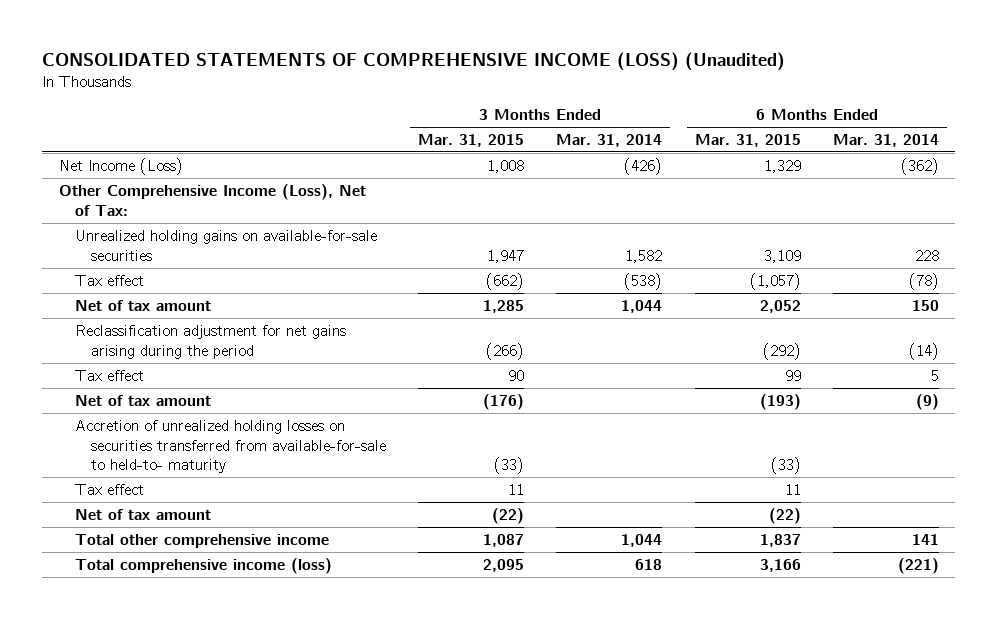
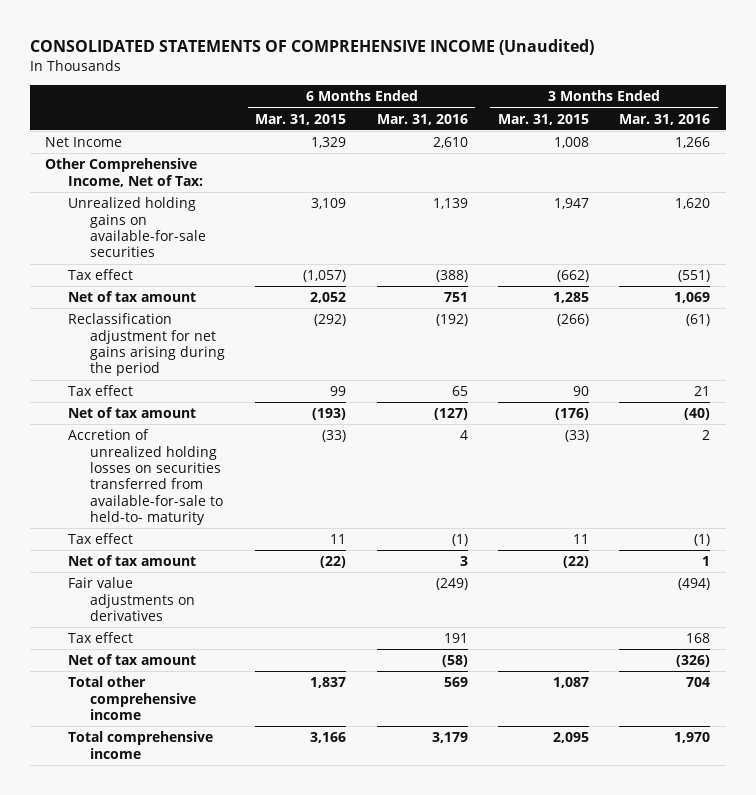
- CONSOLIDATED STATEMENTS OF COMPREHENSIVE INCOME (LOSS) (Unaudited)
+ CONSOLIDATED STATEMENTS OF COMPREHENSIVE INCOME (Unaudited)
- | 3 Months Ended Mar. 31, 2015 | 3 Months Ended Mar. 31, 2014 | 6 Months Ended Mar. 31, 2015 | 6 Months Ended Mar. 31, 2014
+ | 6 Months Ended Mar. 31, 2015 | 6 Months Ended Mar. 31, 2016 | 3 Months Ended Mar. 31, 2015 | 3 Months Ended Mar. 31, 2016
- Net Income (Loss) | 1,008 | (426) | 1,329 | (362)
- Other Comprehensive Income (Loss), Net of Tax:
+ Net Income | 1,329 | 2,610 | 1,008 | 1,266
+ Other Comprehensive Income, Net of Tax:
+ Fair value adjustments on derivatives | | (249) | | (494)
+ Tax effect | | 191 | | 168
+ Net of tax amount | | (58) | | (326)
- Total comprehensive income (loss) | 2,095 | 618 | 3,166 | (221)
+ Total comprehensive income | 3,166 | 3,179 | 2,095 | 1,970

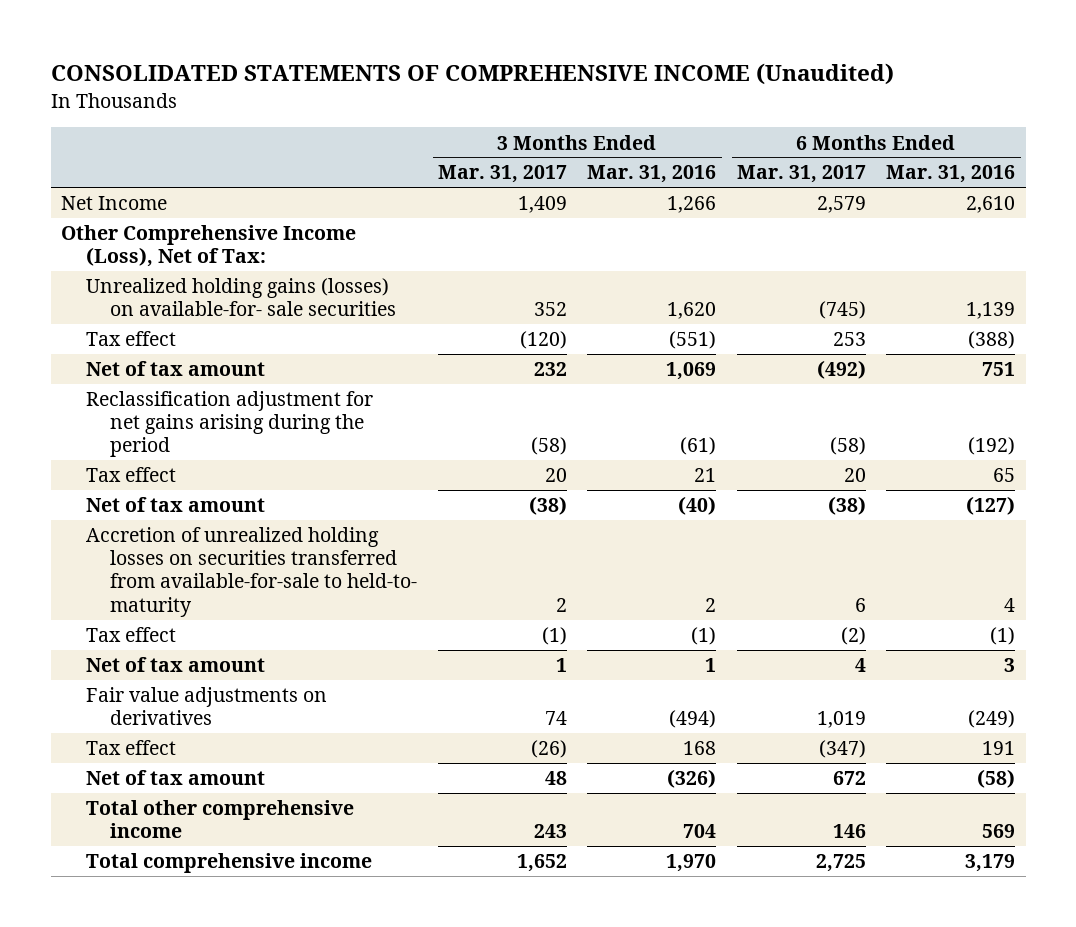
- | 6 Months Ended Mar. 31, 2015 | 6 Months Ended Mar. 31, 2016 | 3 Months Ended Mar. 31, 2015 | 3 Months Ended Mar. 31, 2016
+ | 3 Months Ended Mar. 31, 2017 | 3 Months Ended Mar. 31, 2016 | 6 Months Ended Mar. 31, 2017 | 6 Months Ended Mar. 31, 2016
- Other Comprehensive Income, Net of Tax:
- Unrealized holding gains on available-for-sale securities | 3,109 | 1,139 | 1,947 | 1,620
+ Other Comprehensive Income (Loss), Net of Tax:
+ Unrealized holding gains (losses) on available-for- sale securities | 352 | 1,620 | (745) | 1,139

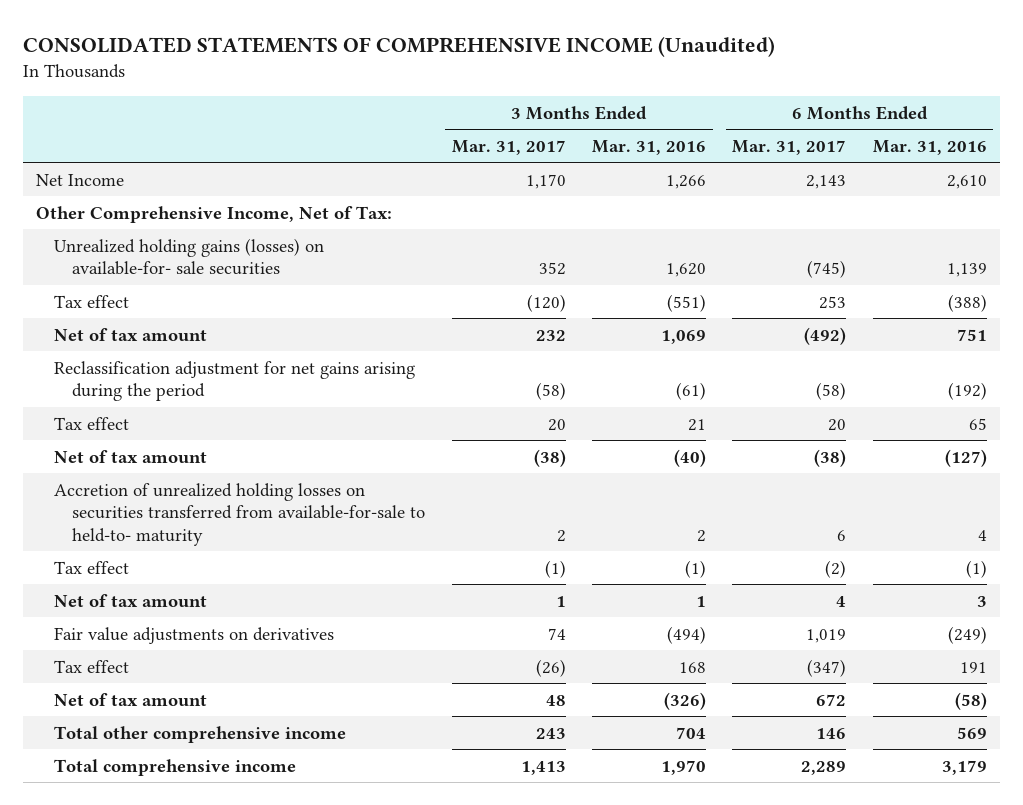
- Net Income | 1,409 | 1,266 | 2,579 | 2,610
- Other Comprehensive Income (Loss), Net of Tax:
+ Net Income | 1,170 | 1,266 | 2,143 | 2,610
+ Other Comprehensive Income, Net of Tax:
- Total comprehensive income | 1,652 | 1,970 | 2,725 | 3,179
+ Total comprehensive income | 1,413 | 1,970 | 2,289 | 3,179

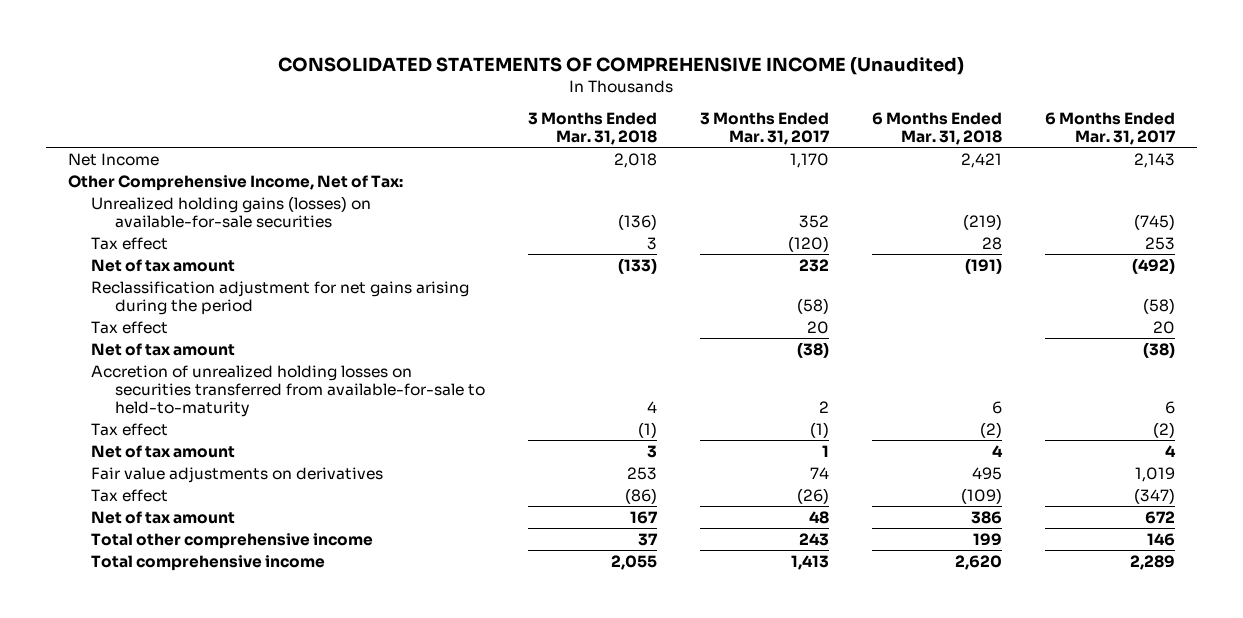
- | 3 Months Ended Mar. 31, 2017 | 3 Months Ended Mar. 31, 2016 | 6 Months Ended Mar. 31, 2017 | 6 Months Ended Mar. 31, 2016
+ | 3 Months Ended Mar. 31, 2018 | 3 Months Ended Mar. 31, 2017 | 6 Months Ended Mar. 31, 2018 | 6 Months Ended Mar. 31, 2017
- Unrealized holding gains (losses) on available-for- sale securities | 352 | 1,620 | (745) | 1,139
+ Unrealized holding gains (losses) on available-for-sale securities | (136) | 352 | (219) | (745)
- Accretion of unrealized holding losses on securities transferred from available-for-sale to held-to- maturity | 2 | 2 | 6 | 4
+ Accretion of unrealized holding losses on securities transferred from available-for-sale to held-to-maturity | 4 | 2 | 6 | 6

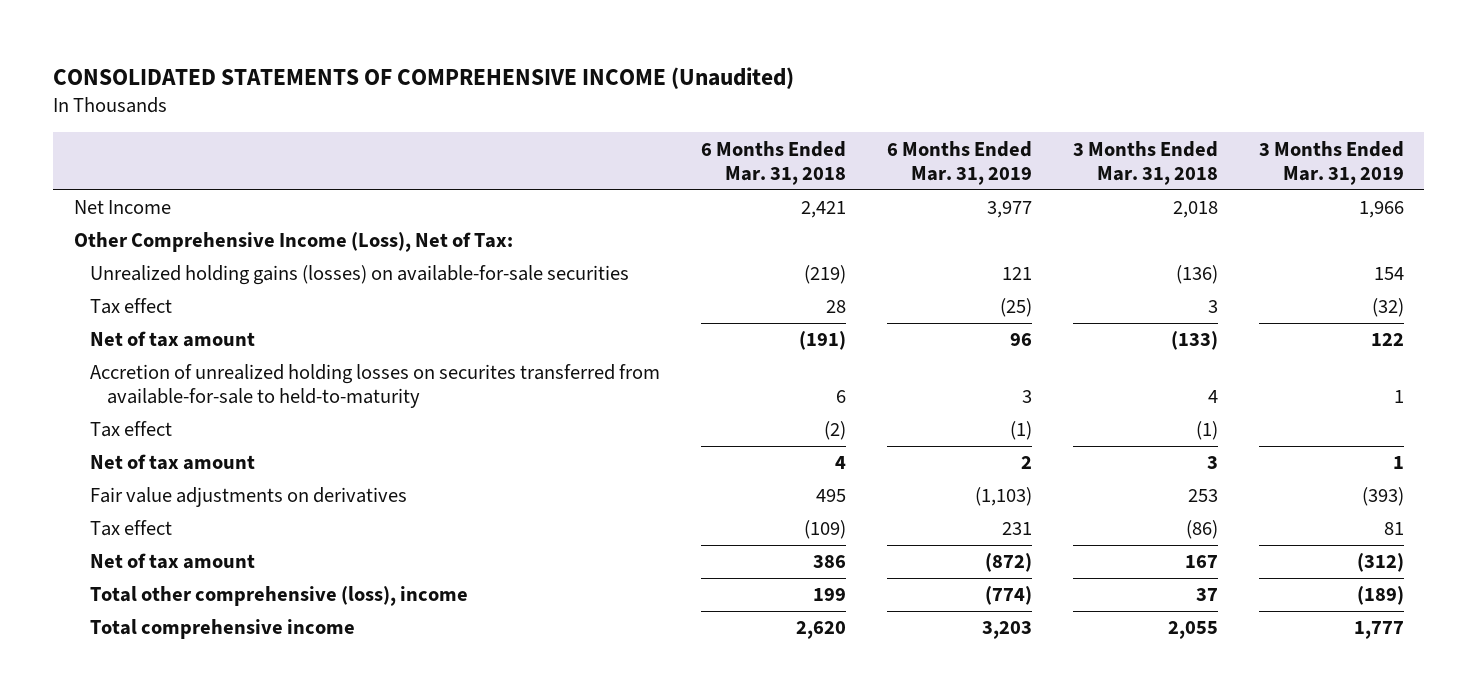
- | 3 Months Ended Mar. 31, 2018 | 3 Months Ended Mar. 31, 2017 | 6 Months Ended Mar. 31, 2018 | 6 Months Ended Mar. 31, 2017
+ | 6 Months Ended Mar. 31, 2018 | 6 Months Ended Mar. 31, 2019 | 3 Months Ended Mar. 31, 2018 | 3 Months Ended Mar. 31, 2019
- Other Comprehensive Income, Net of Tax:
+ Other Comprehensive Income (Loss), Net of Tax:
- Reclassification adjustment for net gains arising during the period | | (58) | | (58)
- Tax effect | | 20 | | 20
- Net of tax amount | | (38) | | (38)
- Accretion of unrealized holding losses on securities transferred from available-for-sale to held-to-maturity | 4 | 2 | 6 | 6
+ Accretion of unrealized holding losses on securites transferred from available-for-sale to held-to-maturity | 6 | 3 | 4 | 1
- Total other comprehensive income | 37 | 243 | 199 | 146
+ Total other comprehensive (loss), income | 199 | (774) | 37 | (189)

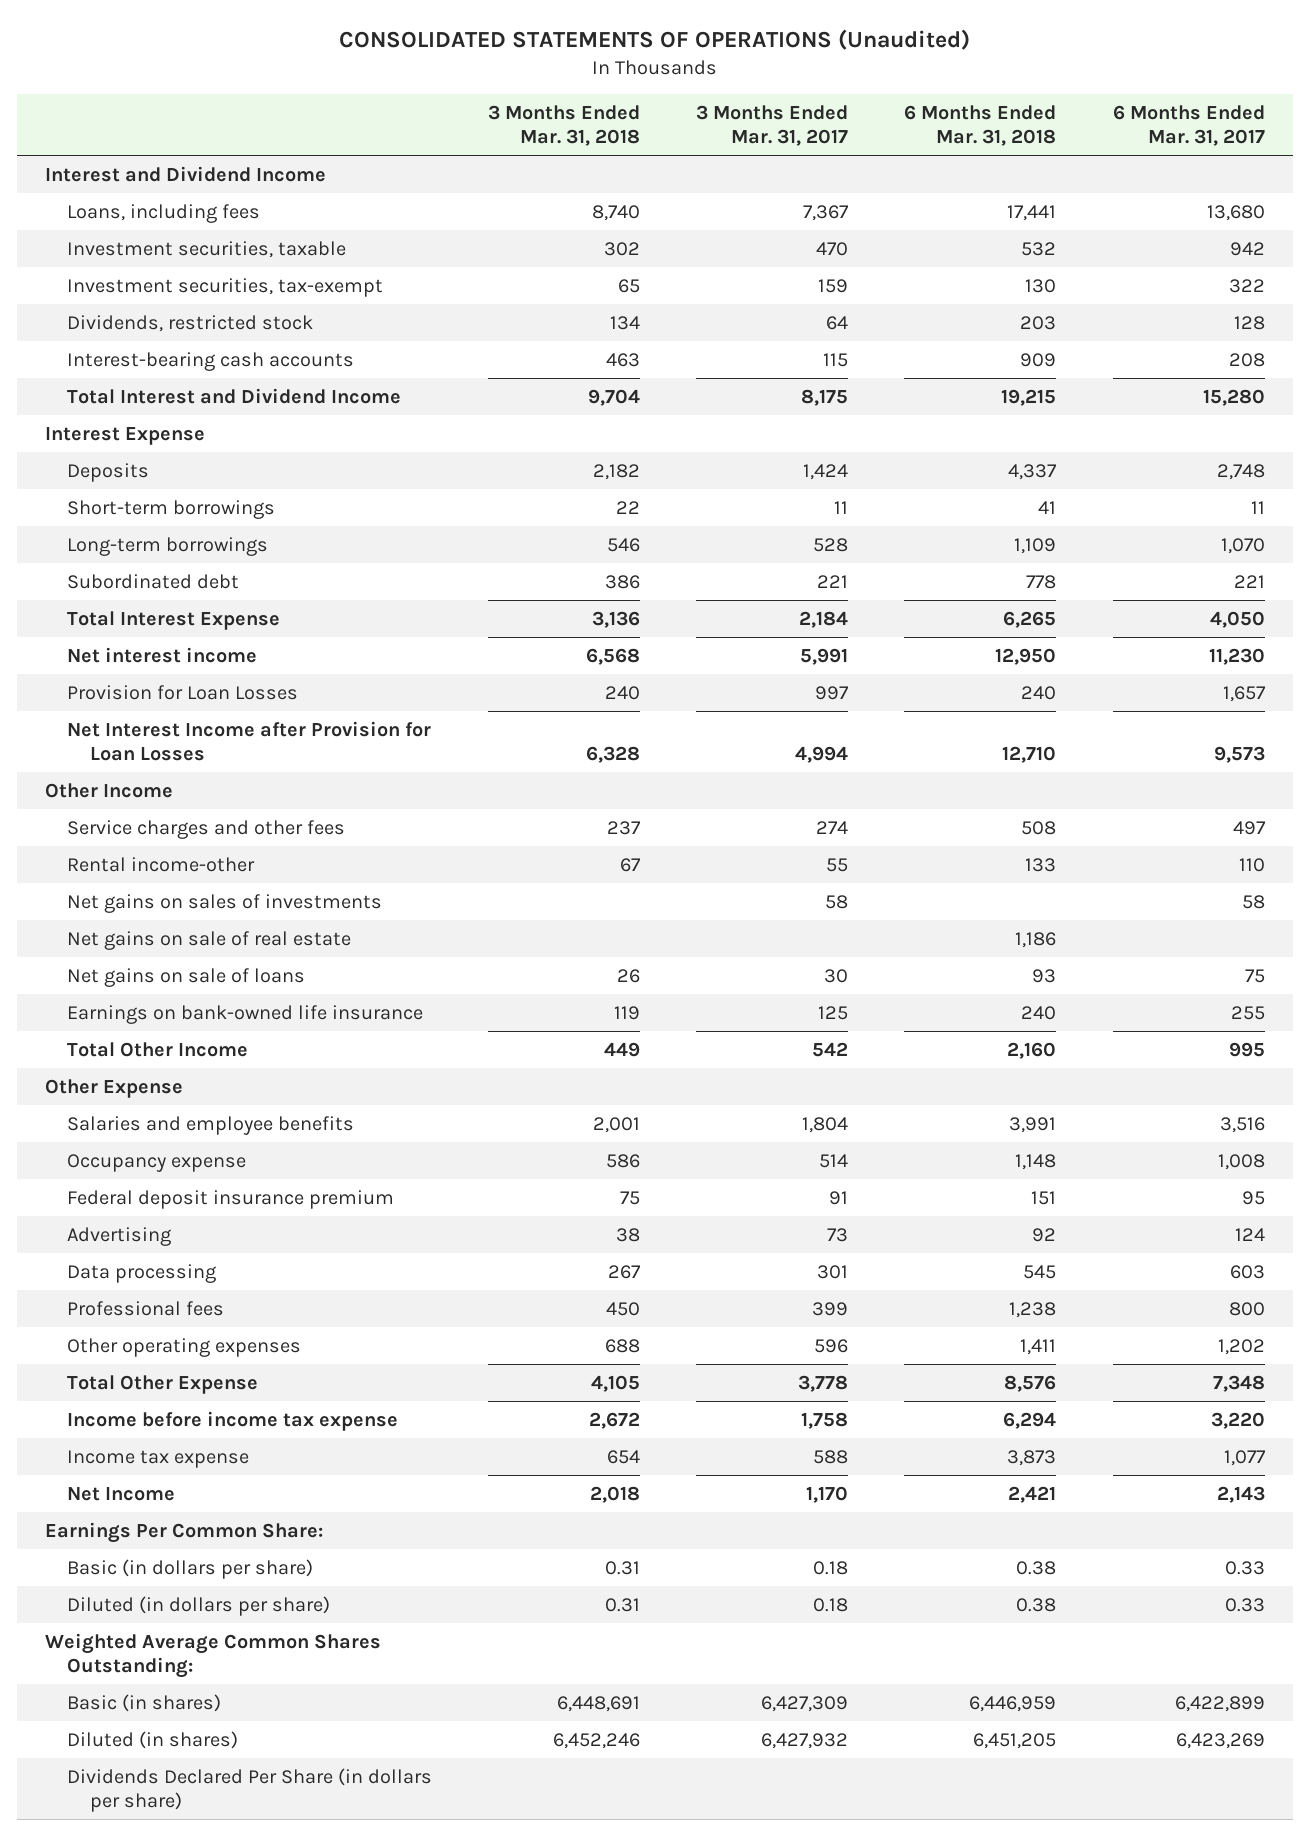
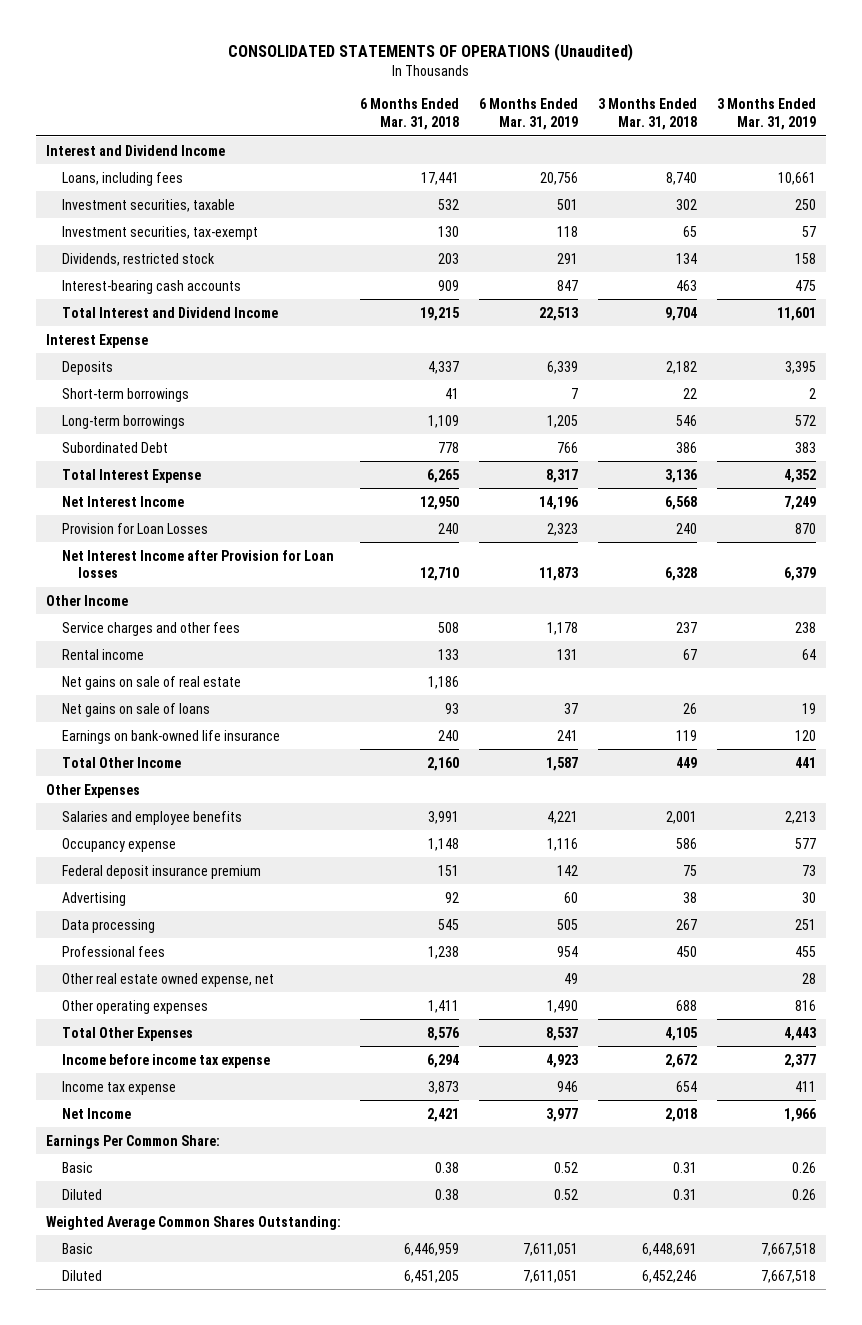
- | 3 Months Ended Mar. 31, 2018 | 3 Months Ended Mar. 31, 2017 | 6 Months Ended Mar. 31, 2018 | 6 Months Ended Mar. 31, 2017
+ | 6 Months Ended Mar. 31, 2018 | 6 Months Ended Mar. 31, 2019 | 3 Months Ended Mar. 31, 2018 | 3 Months Ended Mar. 31, 2019
- Subordinated debt | 386 | 221 | 778 | 221
+ Subordinated Debt | 778 | 766 | 386 | 383
- Net interest income | 6,568 | 5,991 | 12,950 | 11,230
+ Net Interest Income | 12,950 | 14,196 | 6,568 | 7,249
- Net Interest Income after Provision for Loan Losses | 6,328 | 4,994 | 12,710 | 9,573
+ Net Interest Income after Provision for Loan losses | 12,710 | 11,873 | 6,328 | 6,379
- Rental income-other | 67 | 55 | 133 | 110
- Net gains on sales of investments | | 58 | | 58
+ Rental income | 133 | 131 | 67 | 64
- Other Expense
+ Other Expenses
+ Other real estate owned expense, net | | 49 | | 28
- Total Other Expense | 4,105 | 3,778 | 8,576 | 7,348
+ Total Other Expenses | 8,576 | 8,537 | 4,105 | 4,443
- Basic (in dollars per share) | 0.31 | 0.18 | 0.38 | 0.33
- Diluted (in dollars per share) | 0.31 | 0.18 | 0.38 | 0.33
+ Basic | 0.38 | 0.52 | 0.31 | 0.26
+ Diluted | 0.38 | 0.52 | 0.31 | 0.26
- Basic (in shares) | 6,448,691 | 6,427,309 | 6,446,959 | 6,422,899
- Diluted (in shares) | 6,452,246 | 6,427,932 | 6,451,205 | 6,423,269
- Dividends Declared Per Share (in dollars per share)
+ Basic | 6,446,959 | 7,611,051 | 6,448,691 | 7,667,518
+ Diluted | 6,451,205 | 7,611,051 | 6,452,246 | 7,667,518

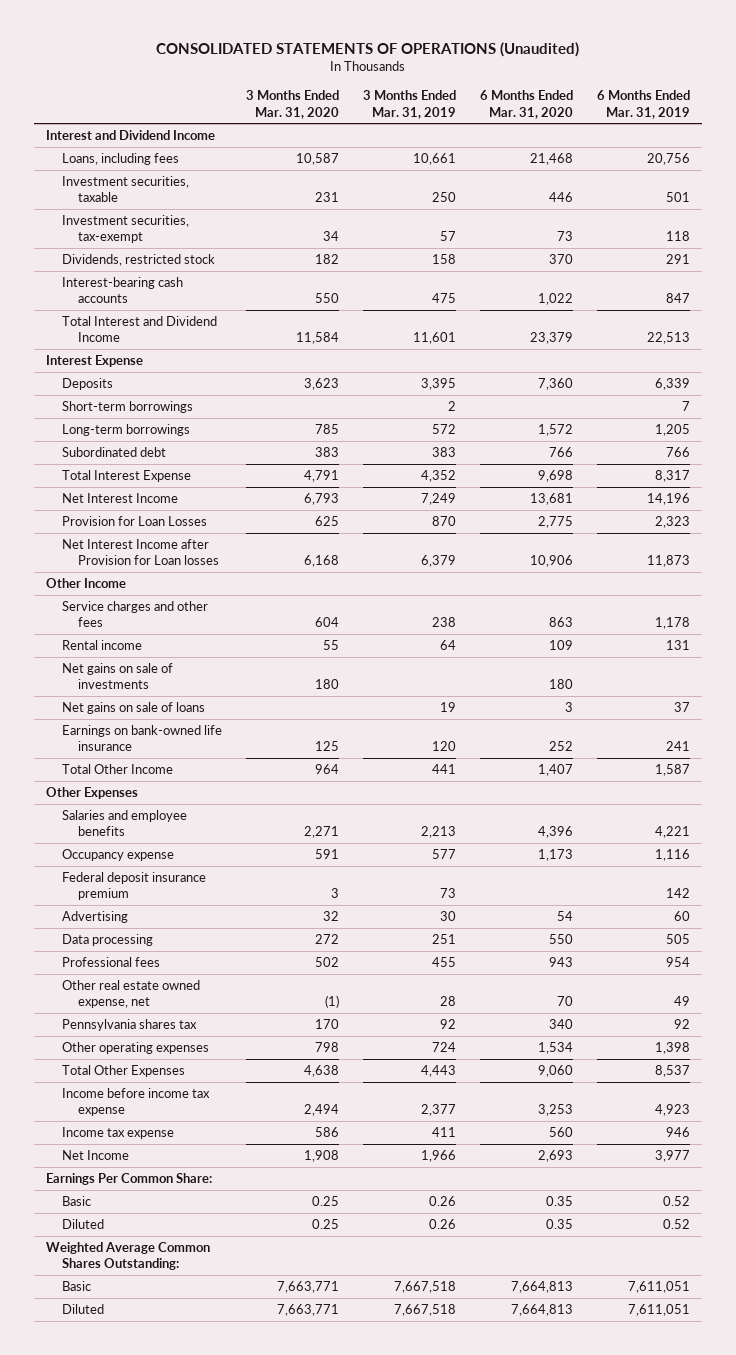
- | 6 Months Ended Mar. 31, 2018 | 6 Months Ended Mar. 31, 2019 | 3 Months Ended Mar. 31, 2018 | 3 Months Ended Mar. 31, 2019
+ | 3 Months Ended Mar. 31, 2020 | 3 Months Ended Mar. 31, 2019 | 6 Months Ended Mar. 31, 2020 | 6 Months Ended Mar. 31, 2019
- Subordinated Debt | 778 | 766 | 386 | 383
+ Subordinated debt | 383 | 383 | 766 | 766
- Net gains on sale of real estate | 1,186 | | |
+ Net gains on sale of investments | 180 | | 180 |
- Other operating expenses | 1,411 | 1,490 | 688 | 816
+ Pennsylvania shares tax | 170 | 92 | 340 | 92
+ Other operating expenses | 798 | 724 | 1,534 | 1,398

